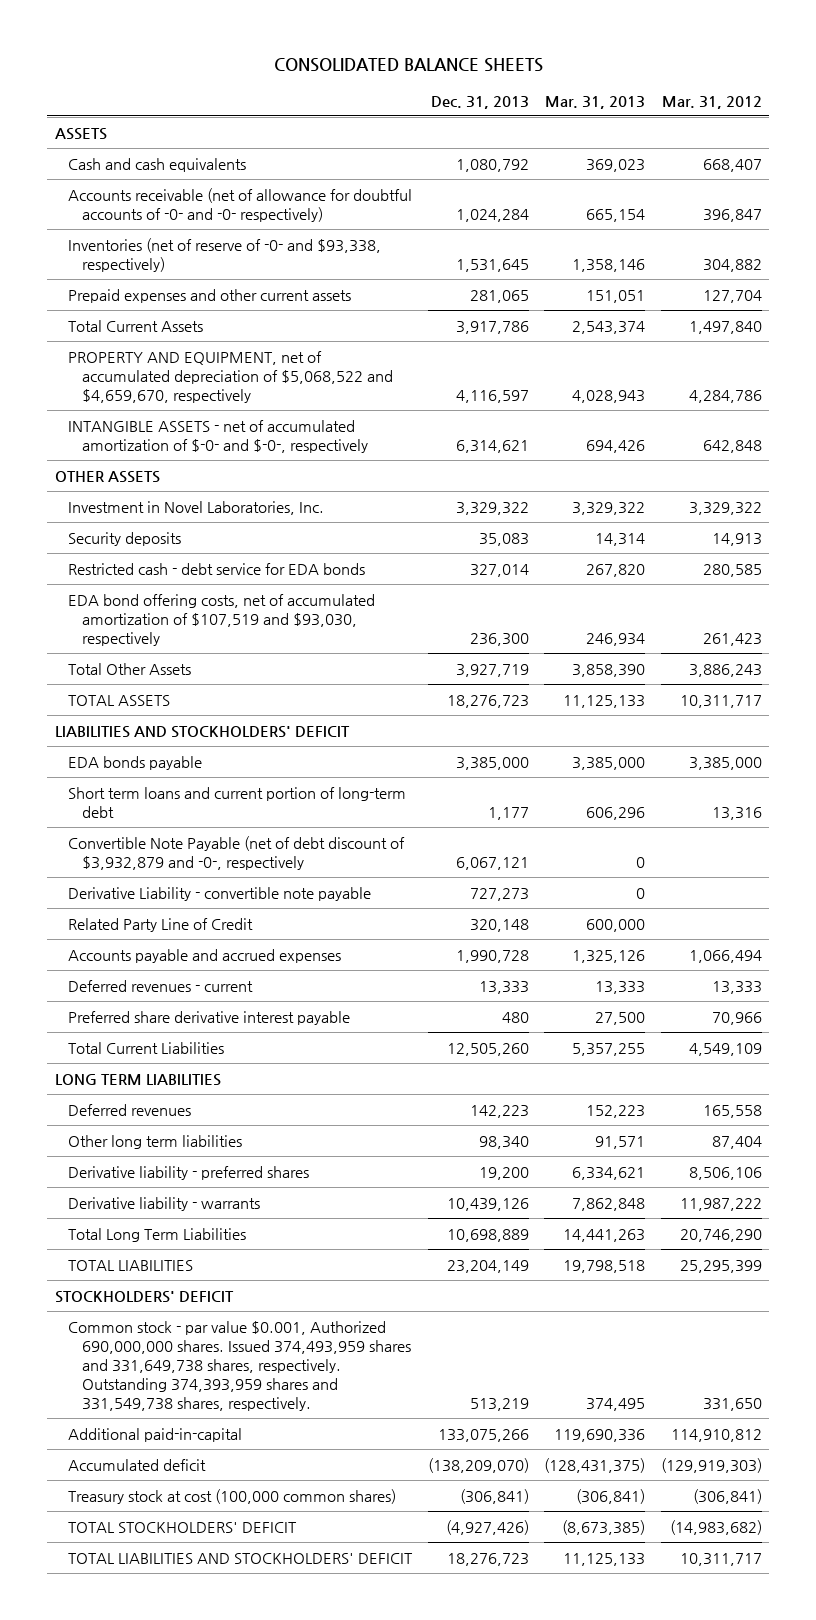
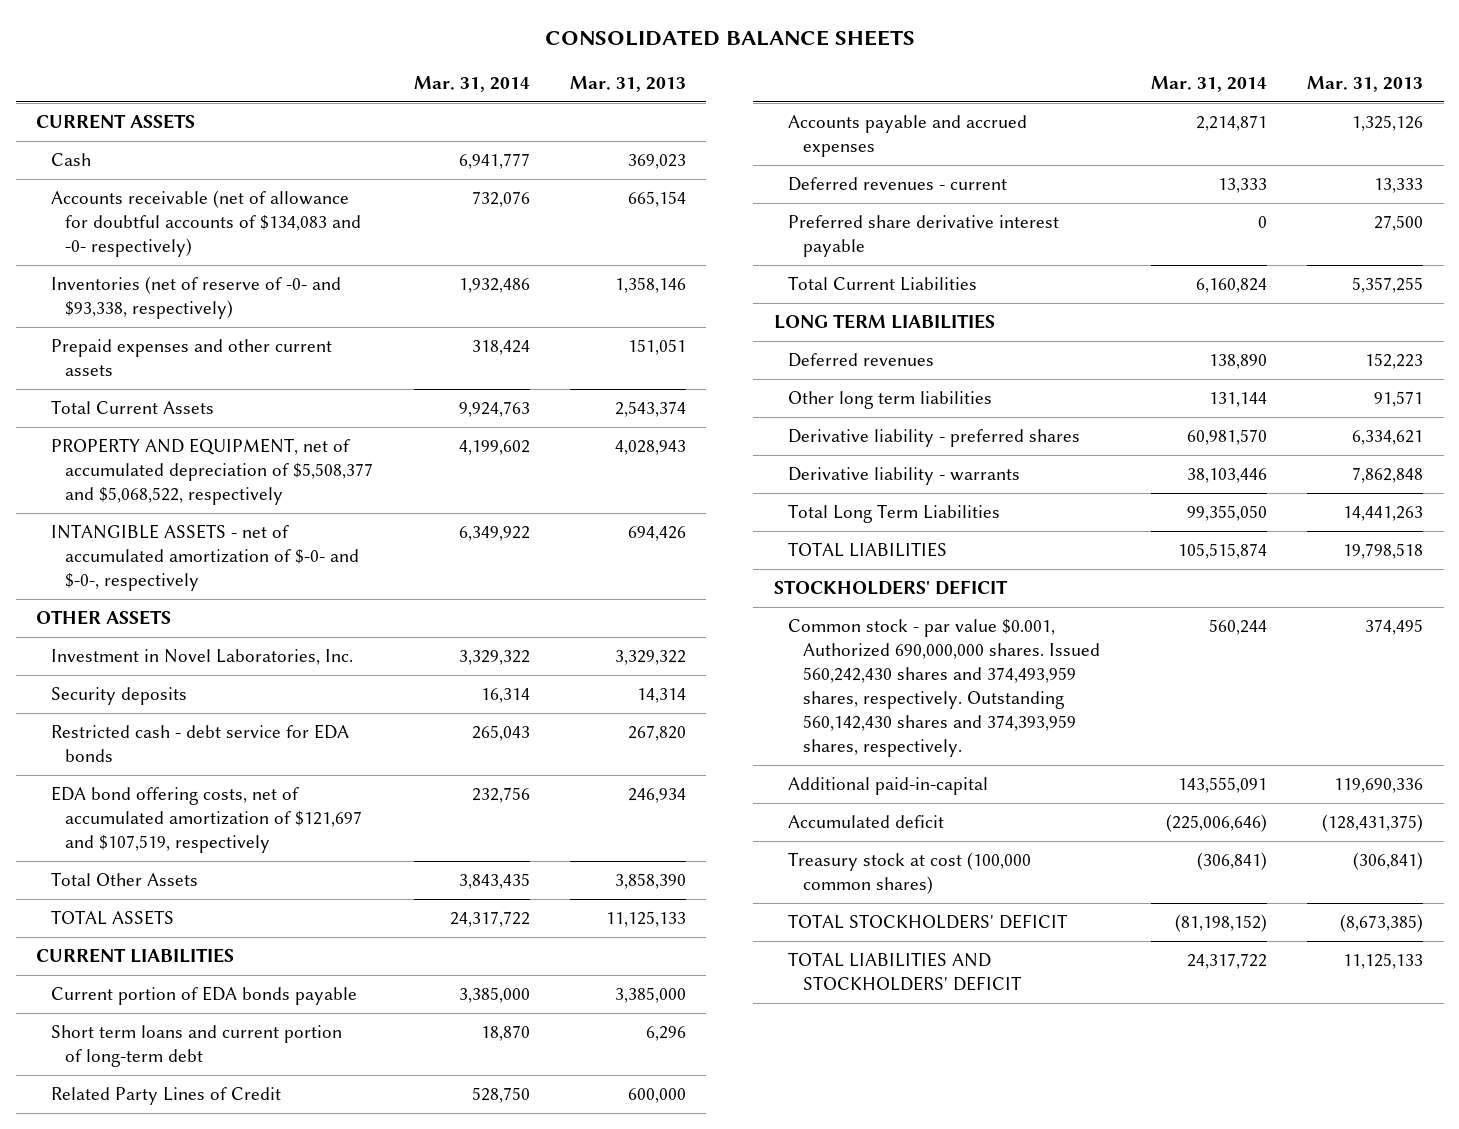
- | Dec. 31, 2013 | Mar. 31, 2013 | Mar. 31, 2012
+ | Mar. 31, 2014 | Mar. 31, 2013
- ASSETS
- Cash and cash equivalents | 1,080,792 | 369,023 | 668,407
- Accounts receivable (net of allowance for doubtful accounts of -0- and -0- respectively) | 1,024,284 | 665,154 | 396,847
+ CURRENT ASSETS
+ Cash | 6,941,777 | 369,023
+ Accounts receivable (net of allowance for doubtful accounts of $134,083 and -0- respectively) | 732,076 | 665,154
- PROPERTY AND EQUIPMENT, net of accumulated depreciation of $5,068,522 and $4,659,670, respectively | 4,116,597 | 4,028,943 | 4,284,786
+ PROPERTY AND EQUIPMENT, net of accumulated depreciation of $5,508,377 and $5,068,522, respectively | 4,199,602 | 4,028,943
- EDA bond offering costs, net of accumulated amortization of $107,519 and $93,030, respectively | 236,300 | 246,934 | 261,423
+ EDA bond offering costs, net of accumulated amortization of $121,697 and $107,519, respectively | 232,756 | 246,934
- LIABILITIES AND STOCKHOLDERS' DEFICIT
- EDA bonds payable | 3,385,000 | 3,385,000 | 3,385,000
- Short term loans and current portion of long-term debt | 1,177 | 606,296 | 13,316
- Convertible Note Payable (net of debt discount of $3,932,879 and -0-, respectively | 6,067,121 | 0 |
- Derivative Liability - convertible note payable | 727,273 | 0 |
- Related Party Line of Credit | 320,148 | 600,000 |
+ CURRENT LIABILITIES
+ Current portion of EDA bonds payable | 3,385,000 | 3,385,000
+ Short term loans and current portion of long-term debt | 18,870 | 6,296
+ Related Party Lines of Credit | 528,750 | 600,000
- Common stock - par value $0.001, Authorized 690,000,000 shares. Issued 374,493,959 shares and 331,649,738 shares, respectively. Outstanding 374,393,959 shares and 331,549,738 shares, respectively. | 513,219 | 374,495 | 331,650
+ Common stock - par value $0.001, Authorized 690,000,000 shares. Issued 560,242,430 shares and 374,493,959 shares, respectively. Outstanding 560,142,430 shares and 374,393,959 shares, respectively. | 560,244 | 374,495

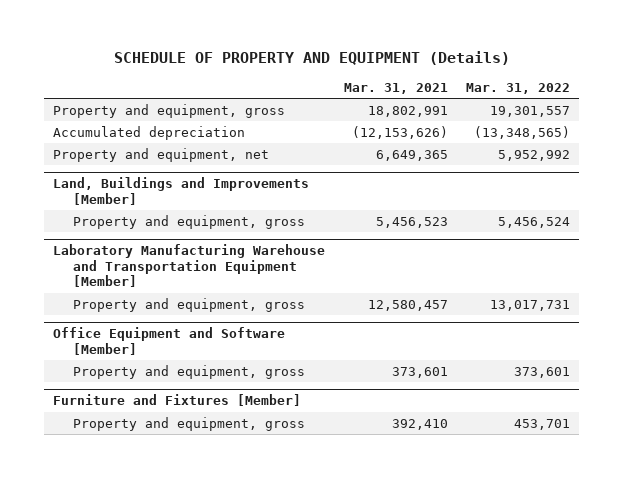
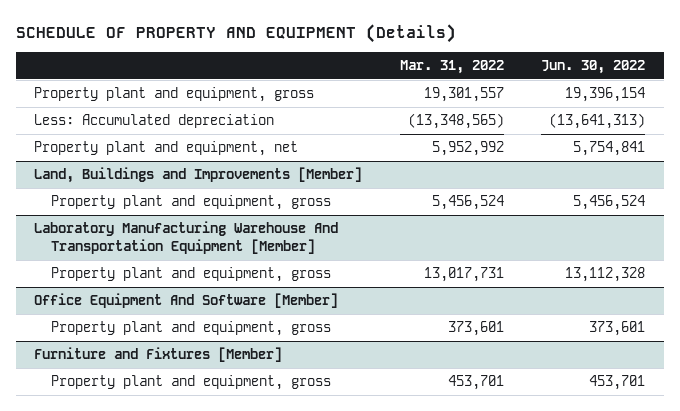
- | Mar. 31, 2021 | Mar. 31, 2022
+ | Mar. 31, 2022 | Jun. 30, 2022
- Property and equipment, gross | 18,802,991 | 19,301,557
- Accumulated depreciation | (12,153,626) | (13,348,565)
- Property and equipment, net | 6,649,365 | 5,952,992
+ Property plant and equipment, gross | 19,301,557 | 19,396,154
+ Less: Accumulated depreciation | (13,348,565) | (13,641,313)
+ Property plant and equipment, net | 5,952,992 | 5,754,841
@ Land, Buildings and Improvements [Member]
- Property and equipment, gross | 5,456,523 | 5,456,524
- Laboratory Manufacturing Warehouse and Transportation Equipment [Member]
- Property and equipment, gross | 12,580,457 | 13,017,731
- Office Equipment and Software [Member]
- Property and equipment, gross | 373,601 | 373,601
@ Land, Buildings and Improvements [Member]
+ Property plant and equipment, gross | 5,456,524 | 5,456,524
+ Laboratory Manufacturing Warehouse And Transportation Equipment [Member]
+ Property plant and equipment, gross | 13,017,731 | 13,112,328
+ Office Equipment And Software [Member]
+ Property plant and equipment, gross | 373,601 | 373,601
@ Furniture and Fixtures [Member]
- Property and equipment, gross | 392,410 | 453,701
+ Property plant and equipment, gross | 453,701 | 453,701

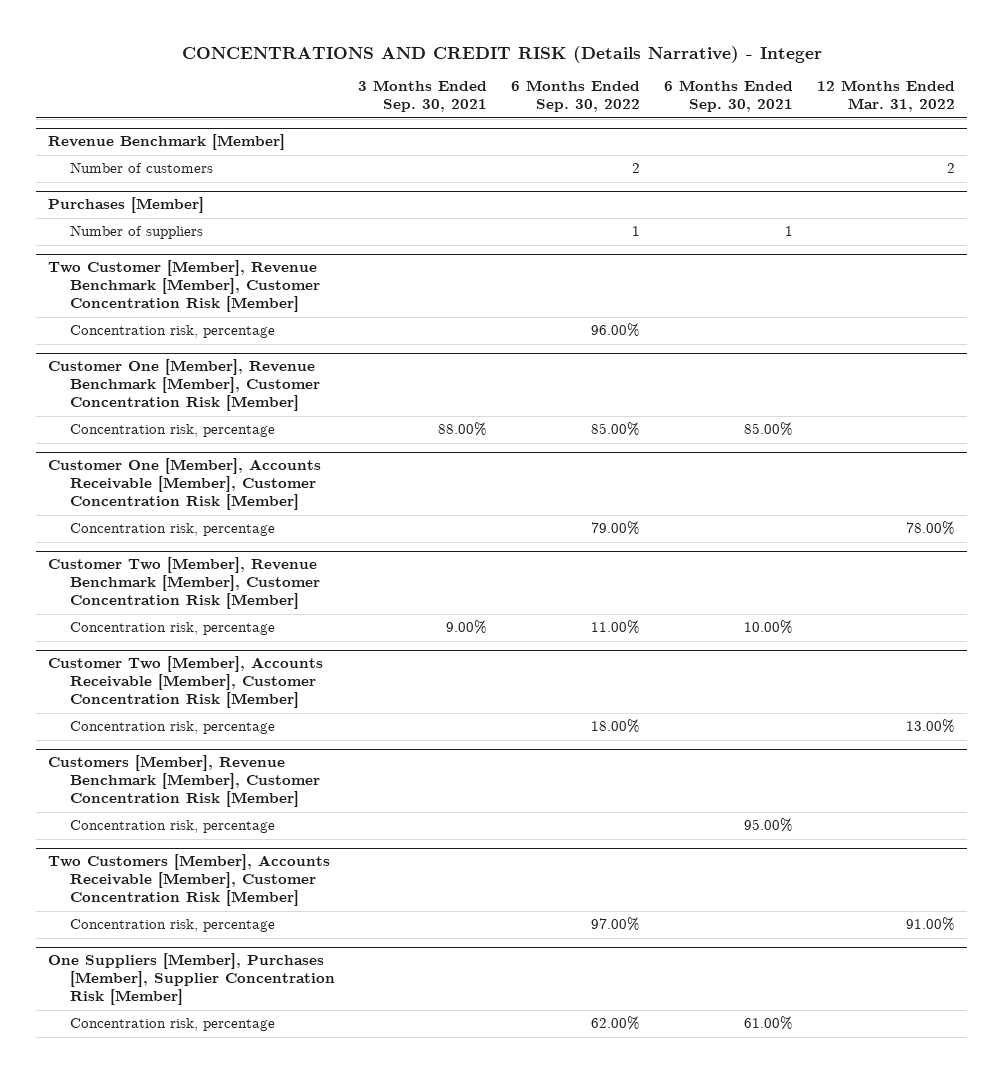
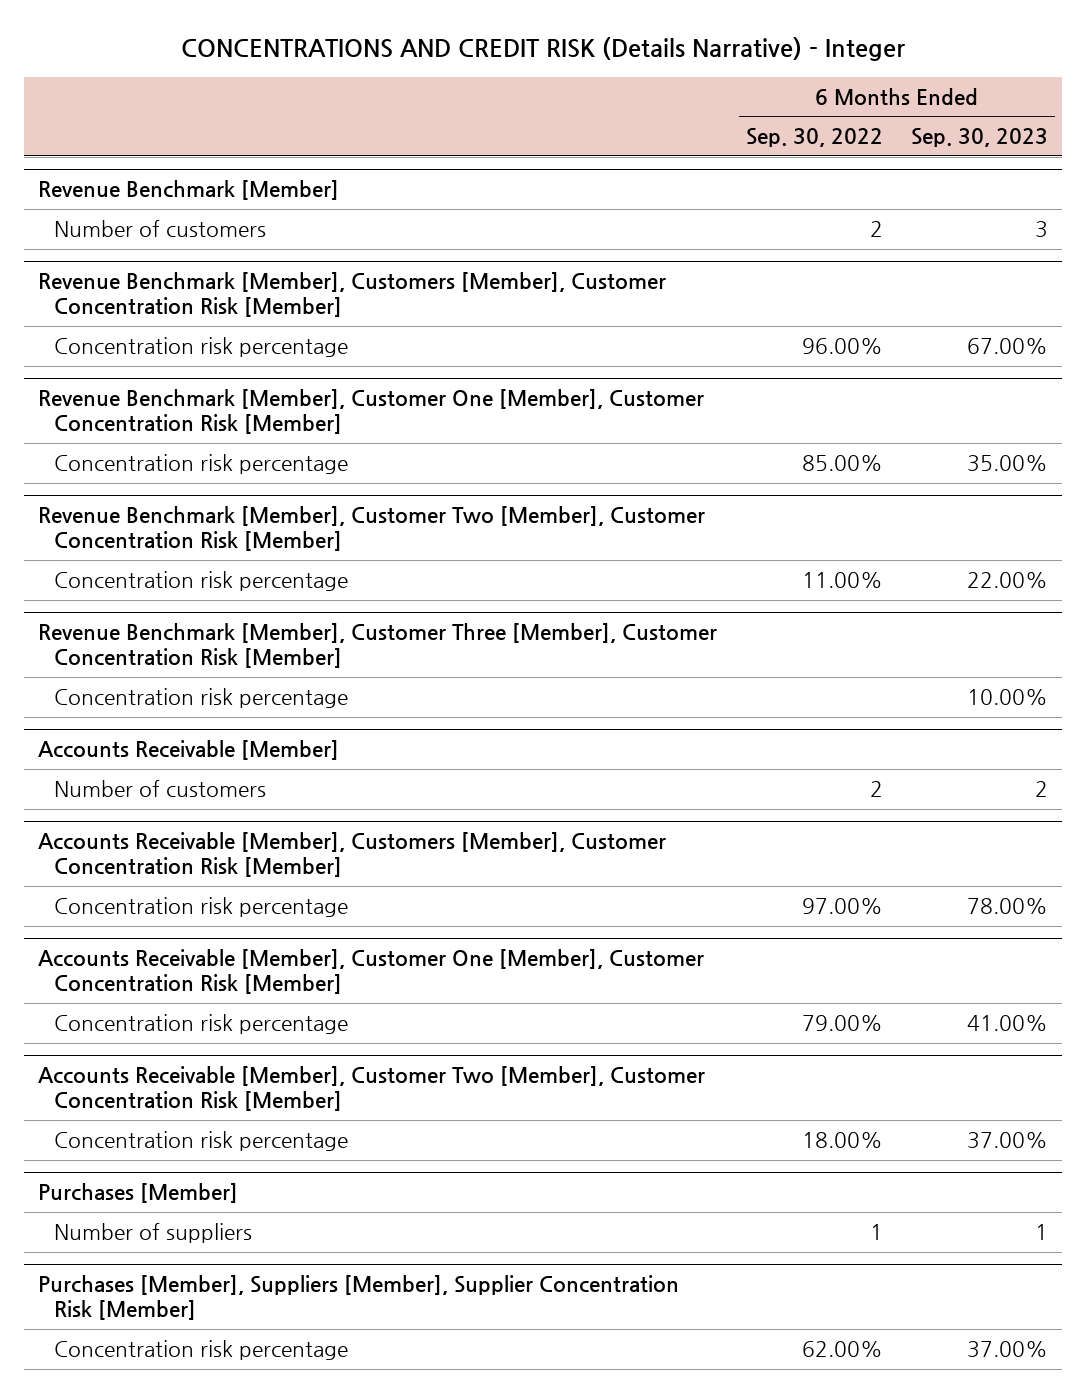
- | 3 Months Ended Sep. 30, 2021 | 6 Months Ended Sep. 30, 2022 | 6 Months Ended Sep. 30, 2021 | 12 Months Ended Mar. 31, 2022
+ | 6 Months Ended Sep. 30, 2022 | 6 Months Ended Sep. 30, 2023
+ Revenue Benchmark [Member], Customers [Member], Customer Concentration Risk [Member]
+ Concentration risk percentage | 96.00% | 67.00%
+ Revenue Benchmark [Member], Customer One [Member], Customer Concentration Risk [Member]
+ Concentration risk percentage | 85.00% | 35.00%
+ Revenue Benchmark [Member], Customer Two [Member], Customer Concentration Risk [Member]
+ Concentration risk percentage | 11.00% | 22.00%
+ Revenue Benchmark [Member], Customer Three [Member], Customer Concentration Risk [Member]
+ Concentration risk percentage | | 10.00%
+ Accounts Receivable [Member]
+ Number of customers | 2 | 2
+ Accounts Receivable [Member], Customers [Member], Customer Concentration Risk [Member]
+ Concentration risk percentage | 97.00% | 78.00%
+ Accounts Receivable [Member], Customer One [Member], Customer Concentration Risk [Member]
+ Concentration risk percentage | 79.00% | 41.00%
+ Accounts Receivable [Member], Customer Two [Member], Customer Concentration Risk [Member]
+ Concentration risk percentage | 18.00% | 37.00%
- Two Customer [Member], Revenue Benchmark [Member], Customer Concentration Risk [Member]
- Concentration risk, percentage | | 96.00% | |
- Customer One [Member], Revenue Benchmark [Member], Customer Concentration Risk [Member]
- Concentration risk, percentage | 88.00% | 85.00% | 85.00% |
- Customer One [Member], Accounts Receivable [Member], Customer Concentration Risk [Member]
- Concentration risk, percentage | | 79.00% | | 78.00%
- Customer Two [Member], Revenue Benchmark [Member], Customer Concentration Risk [Member]
- Concentration risk, percentage | 9.00% | 11.00% | 10.00% |
- Customer Two [Member], Accounts Receivable [Member], Customer Concentration Risk [Member]
- Concentration risk, percentage | | 18.00% | | 13.00%
- Customers [Member], Revenue Benchmark [Member], Customer Concentration Risk [Member]
- Concentration risk, percentage | | | 95.00% |
- Two Customers [Member], Accounts Receivable [Member], Customer Concentration Risk [Member]
- Concentration risk, percentage | | 97.00% | | 91.00%
- One Suppliers [Member], Purchases [Member], Supplier Concentration Risk [Member]
- Concentration risk, percentage | | 62.00% | 61.00% |
+ Purchases [Member], Suppliers [Member], Supplier Concentration Risk [Member]
+ Concentration risk percentage | 62.00% | 37.00%

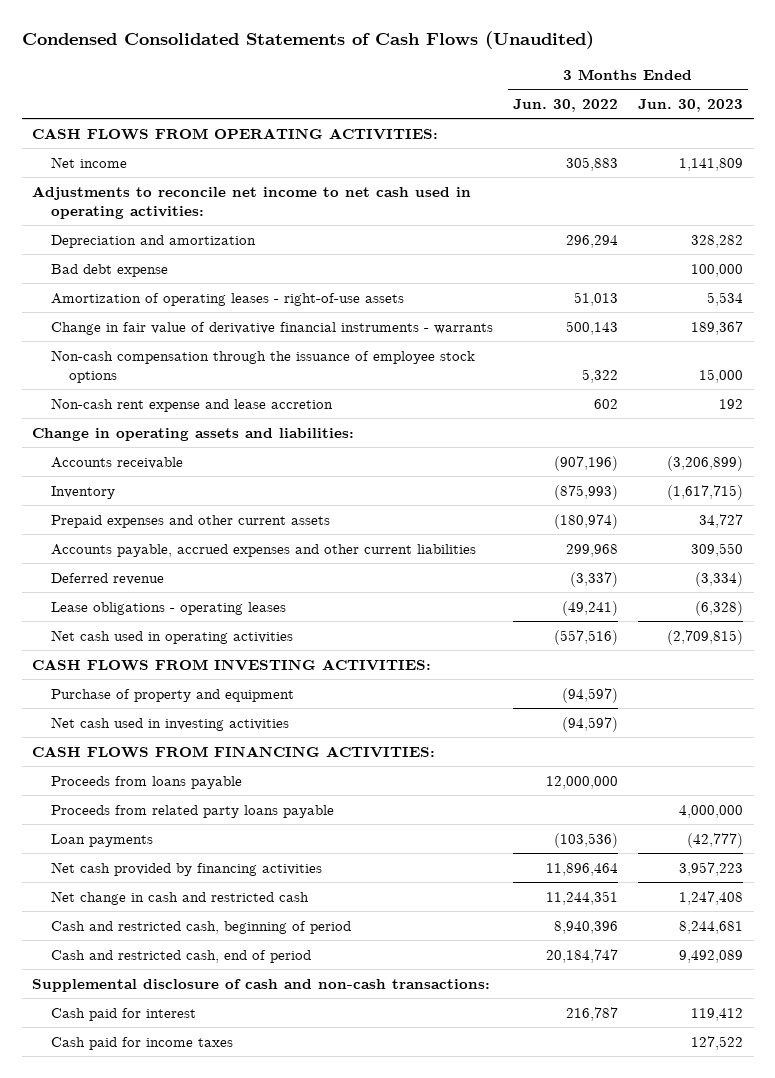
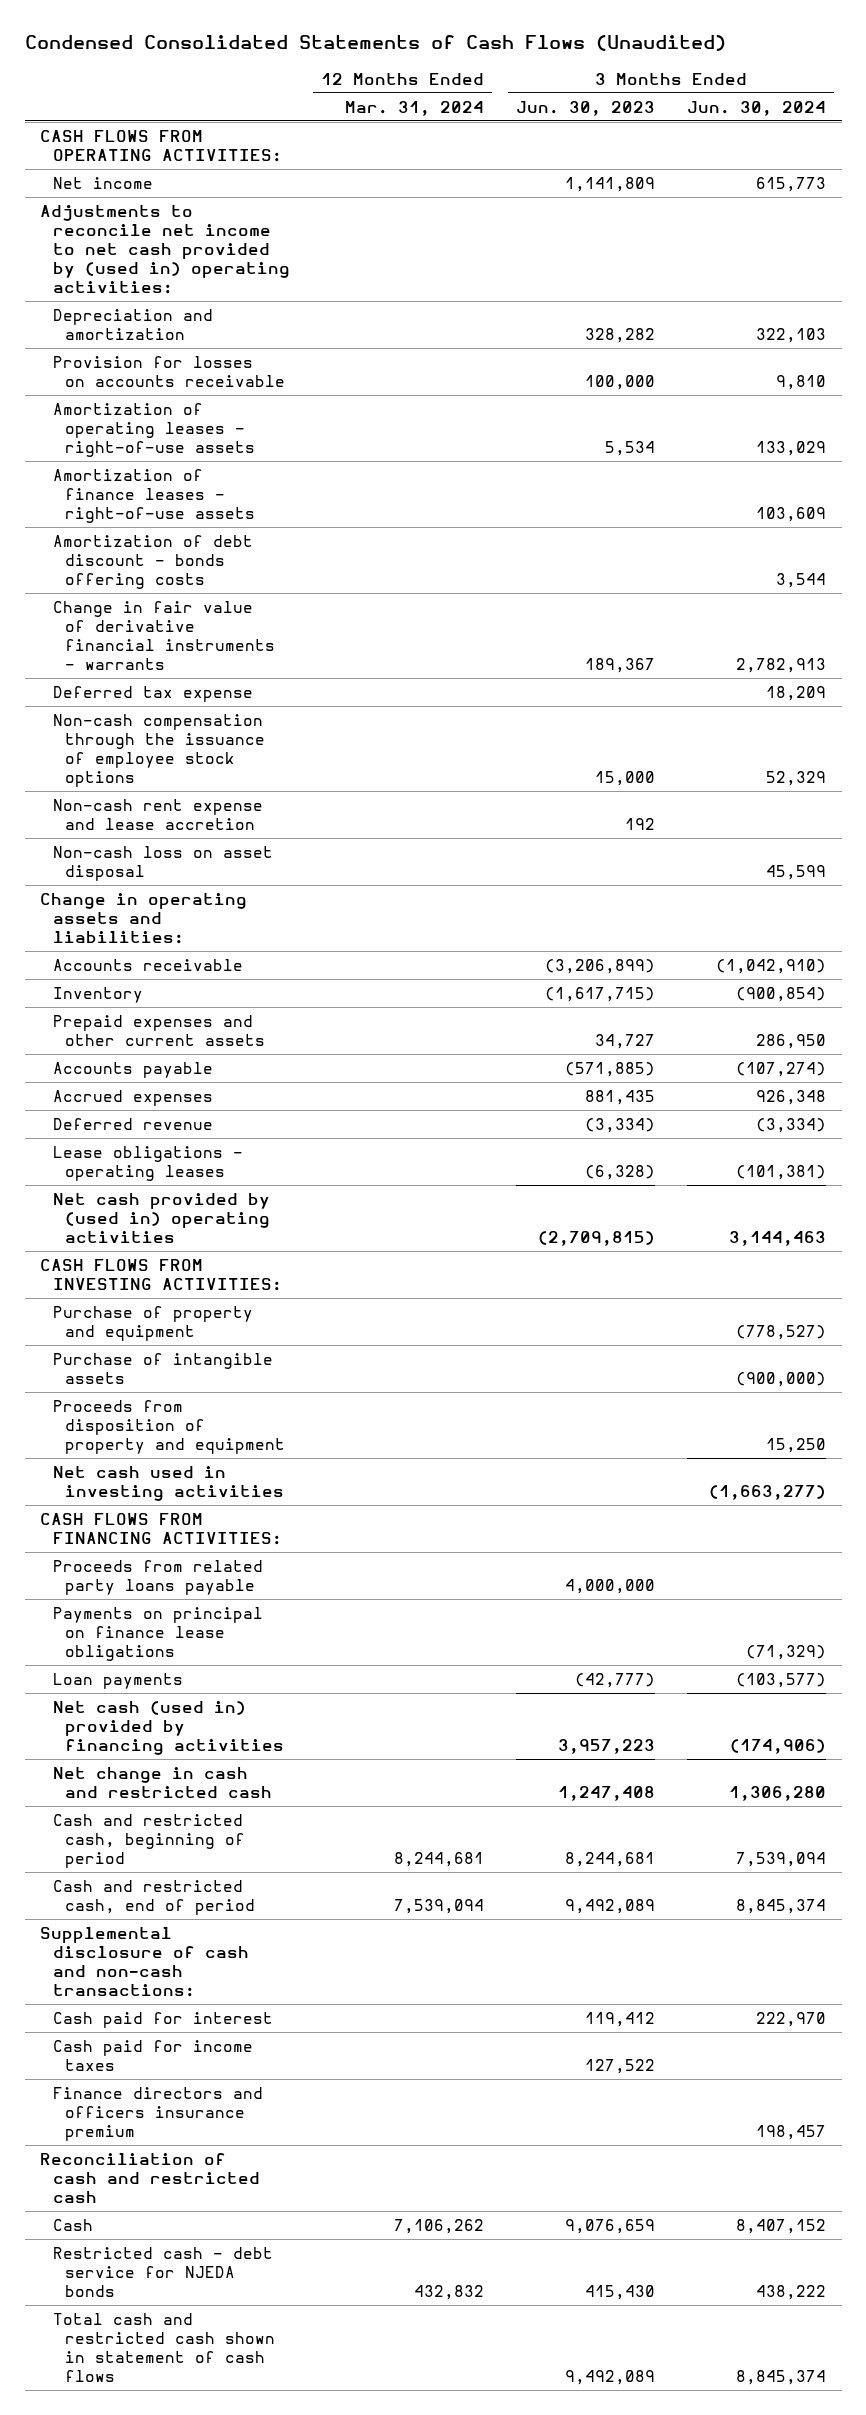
- | 3 Months Ended Jun. 30, 2022 | 3 Months Ended Jun. 30, 2023
+ | 12 Months Ended Mar. 31, 2024 | 3 Months Ended Jun. 30, 2023 | 3 Months Ended Jun. 30, 2024
- Adjustments to reconcile net income to net cash used in operating activities:
+ Adjustments to reconcile net income to net cash provided by (used in) operating activities:
- Bad debt expense | | 100,000
+ Provision for losses on accounts receivable | | 100,000 | 9,810
+ Amortization of finance leases - right-of-use assets | | | 103,609
+ Amortization of debt discount - bonds offering costs | | | 3,544
+ Deferred tax expense | | | 18,209
+ Non-cash loss on asset disposal | | | 45,599
- Accounts payable, accrued expenses and other current liabilities | 299,968 | 309,550
+ Accounts payable | | (571,885) | (107,274)
+ Accrued expenses | | 881,435 | 926,348
- Net cash used in operating activities | (557,516) | (2,709,815)
+ Net cash provided by (used in) operating activities | | (2,709,815) | 3,144,463
+ Purchase of intangible assets | | | (900,000)
+ Proceeds from disposition of property and equipment | | | 15,250
- Proceeds from loans payable | 12,000,000 |
+ Payments on principal on finance lease obligations | | | (71,329)
- Net cash provided by financing activities | 11,896,464 | 3,957,223
+ Net cash (used in) provided by financing activities | | 3,957,223 | (174,906)
+ Finance directors and officers insurance premium | | | 198,457
+ Reconciliation of cash and restricted cash
+ Cash | 7,106,262 | 9,076,659 | 8,407,152
+ Restricted cash - debt service for NJEDA bonds | 432,832 | 415,430 | 438,222
+ Total cash and restricted cash shown in statement of cash flows | | 9,492,089 | 8,845,374

